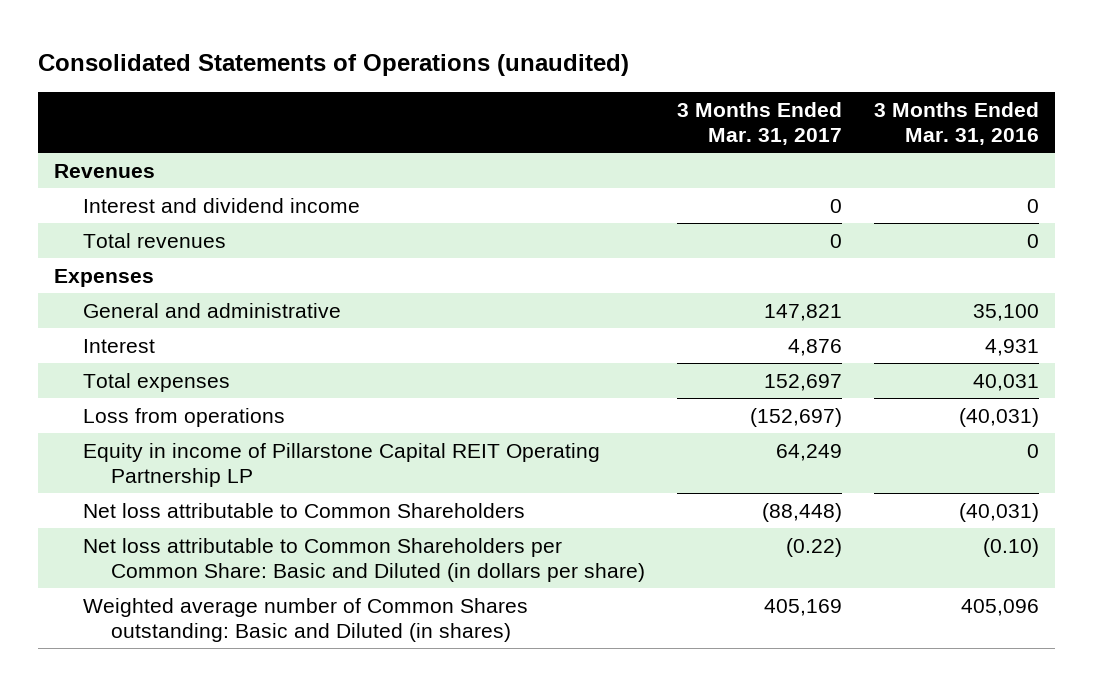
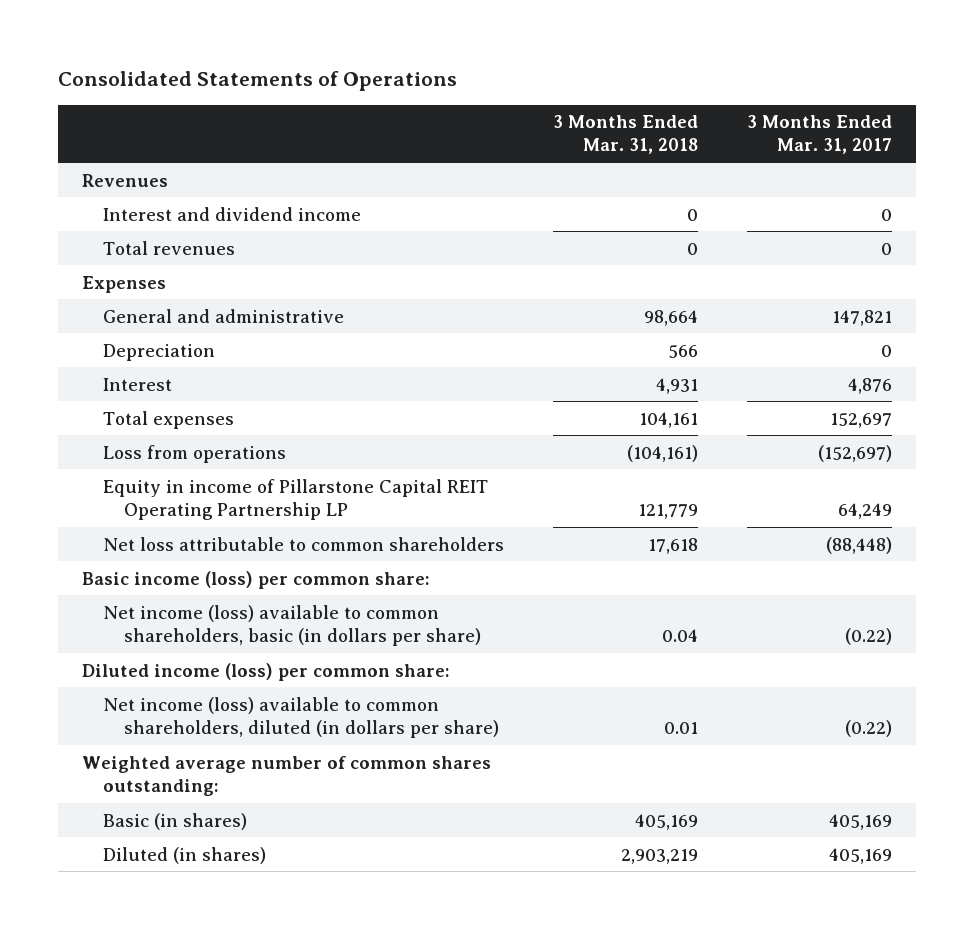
- Consolidated Statements of Operations (unaudited)
+ Consolidated Statements of Operations
- | 3 Months Ended Mar. 31, 2017 | 3 Months Ended Mar. 31, 2016
+ | 3 Months Ended Mar. 31, 2018 | 3 Months Ended Mar. 31, 2017
+ Depreciation | 566 | 0
- Net loss attributable to Common Shareholders | (88,448) | (40,031)
- Net loss attributable to Common Shareholders per Common Share: Basic and Diluted (in dollars per share) | (0.22) | (0.10)
- Weighted average number of Common Shares outstanding: Basic and Diluted (in shares) | 405,169 | 405,096
+ Net loss attributable to common shareholders | 17,618 | (88,448)
+ Basic income (loss) per common share:
+ Net income (loss) available to common shareholders, basic (in dollars per share) | 0.04 | (0.22)
+ Diluted income (loss) per common share:
+ Net income (loss) available to common shareholders, diluted (in dollars per share) | 0.01 | (0.22)
+ Weighted average number of common shares outstanding:
+ Basic (in shares) | 405,169 | 405,169
+ Diluted (in shares) | 2,903,219 | 405,169

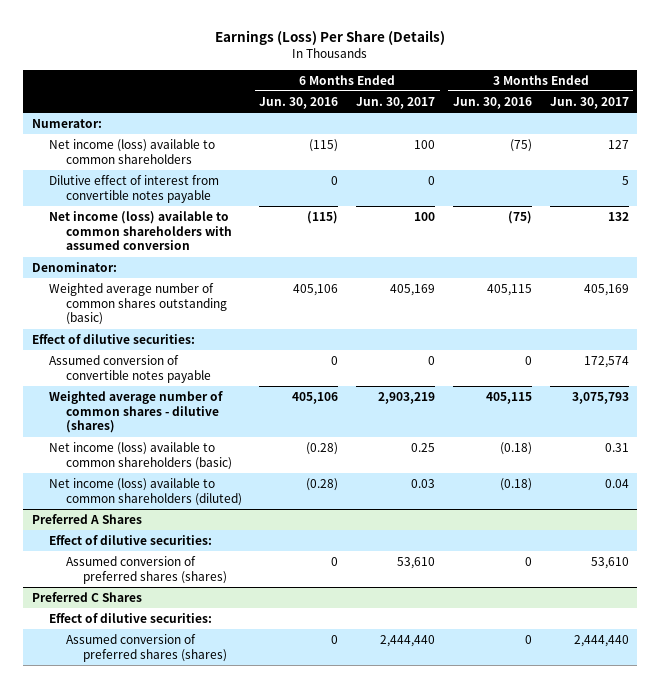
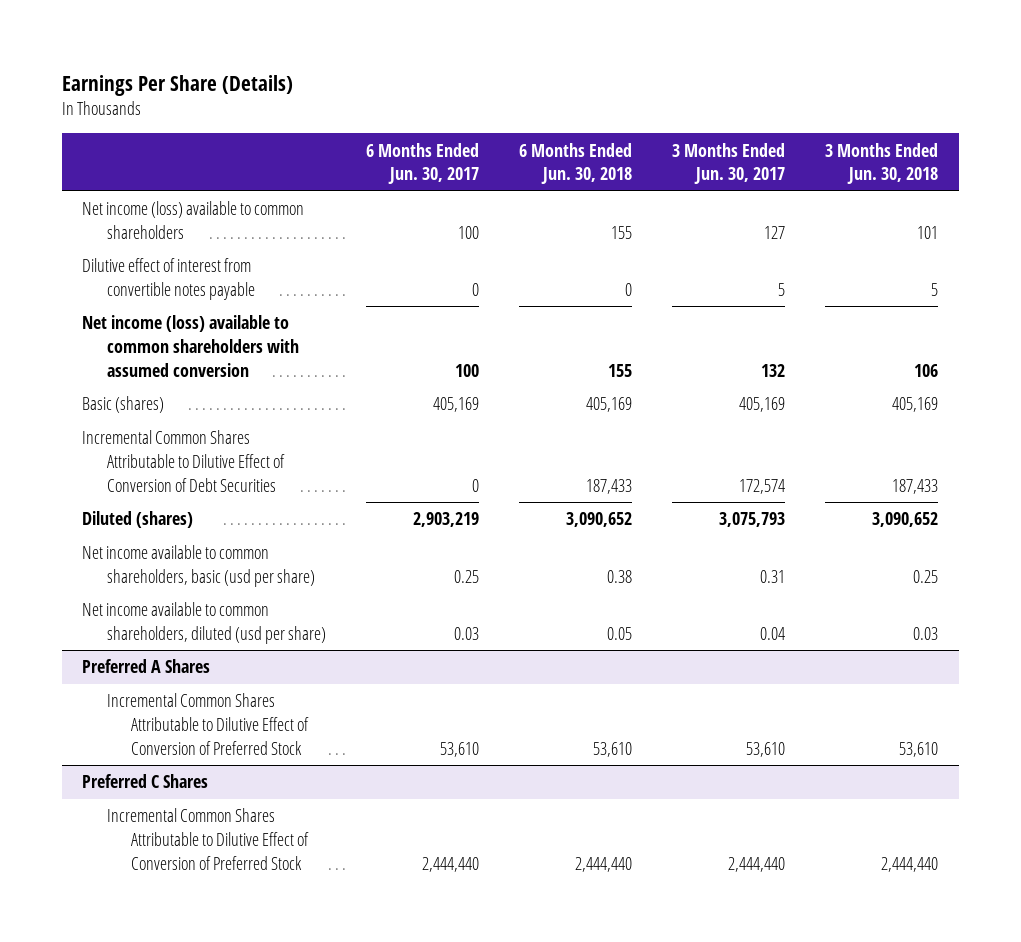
- Earnings (Loss) Per Share (Details)
+ Earnings Per Share (Details)
- | 6 Months Ended Jun. 30, 2016 | 6 Months Ended Jun. 30, 2017 | 3 Months Ended Jun. 30, 2016 | 3 Months Ended Jun. 30, 2017
+ | 6 Months Ended Jun. 30, 2017 | 6 Months Ended Jun. 30, 2018 | 3 Months Ended Jun. 30, 2017 | 3 Months Ended Jun. 30, 2018
- Numerator:
- Denominator:
- Weighted average number of common shares outstanding (basic) | 405,106 | 405,169 | 405,115 | 405,169
- Effect of dilutive securities:
- Assumed conversion of convertible notes payable | 0 | 0 | 0 | 172,574
- Weighted average number of common shares - dilutive (shares) | 405,106 | 2,903,219 | 405,115 | 3,075,793
- Net income (loss) available to common shareholders (basic) | (0.28) | 0.25 | (0.18) | 0.31
- Net income (loss) available to common shareholders (diluted) | (0.28) | 0.03 | (0.18) | 0.04
+ Basic (shares) | 405,169 | 405,169 | 405,169 | 405,169
+ Incremental Common Shares Attributable to Dilutive Effect of Conversion of Debt Securities | 0 | 187,433 | 172,574 | 187,433
+ Diluted (shares) | 2,903,219 | 3,090,652 | 3,075,793 | 3,090,652
+ Net income available to common shareholders, basic (usd per share) | 0.25 | 0.38 | 0.31 | 0.25
+ Net income available to common shareholders, diluted (usd per share) | 0.03 | 0.05 | 0.04 | 0.03
@ Preferred A Shares
- Effect of dilutive securities:
- Assumed conversion of preferred shares (shares) | 0 | 53,610 | 0 | 53,610
+ Incremental Common Shares Attributable to Dilutive Effect of Conversion of Preferred Stock | 53,610 | 53,610 | 53,610 | 53,610
@ Preferred C Shares
- Effect of dilutive securities:
- Assumed conversion of preferred shares (shares) | 0 | 2,444,440 | 0 | 2,444,440
+ Incremental Common Shares Attributable to Dilutive Effect of Conversion of Preferred Stock | 2,444,440 | 2,444,440 | 2,444,440 | 2,444,440

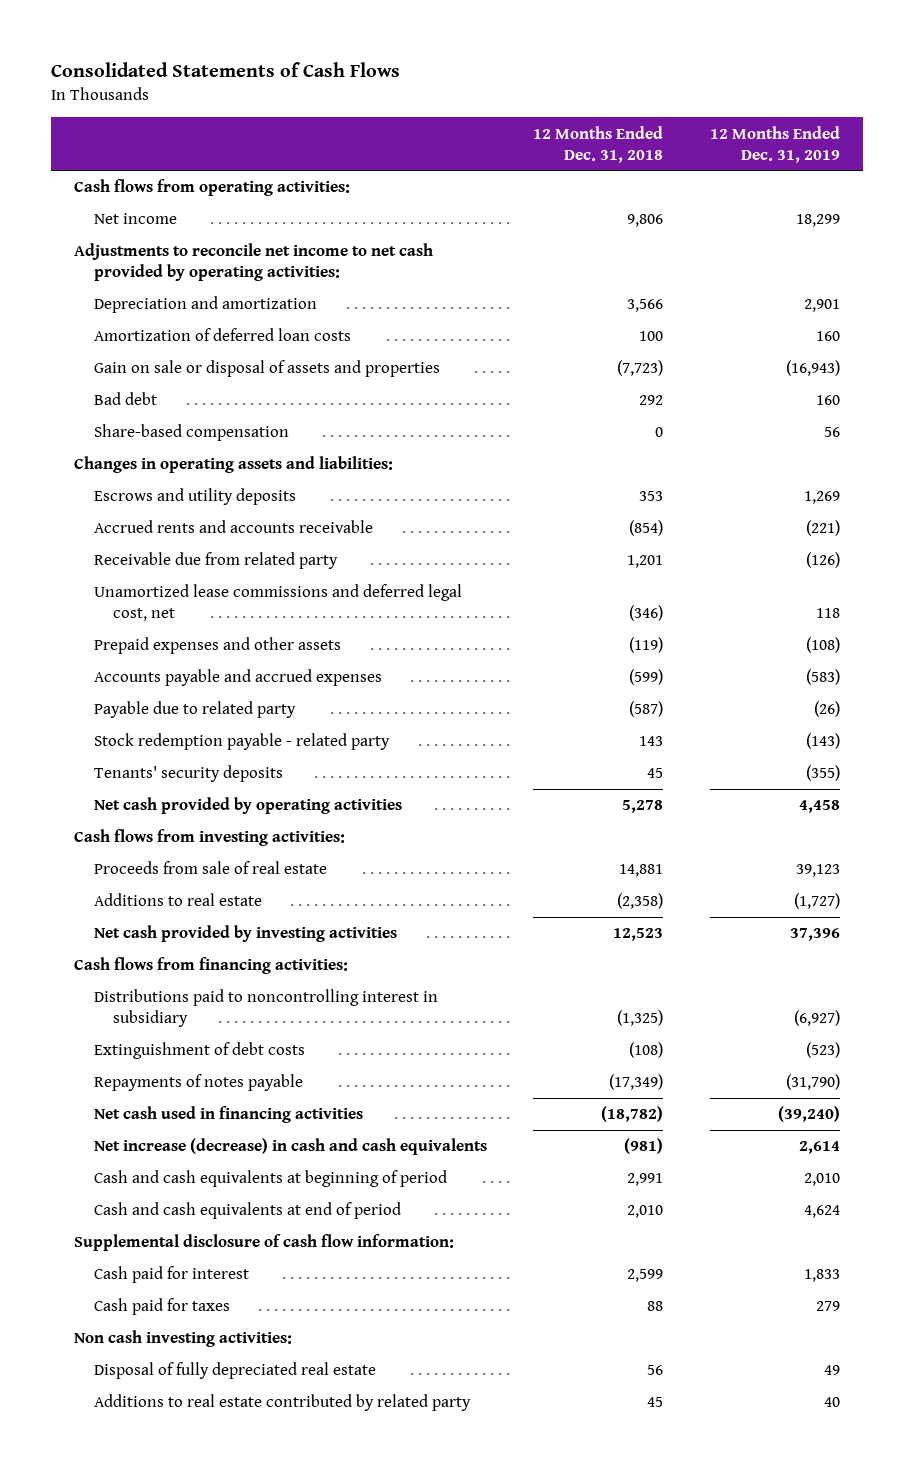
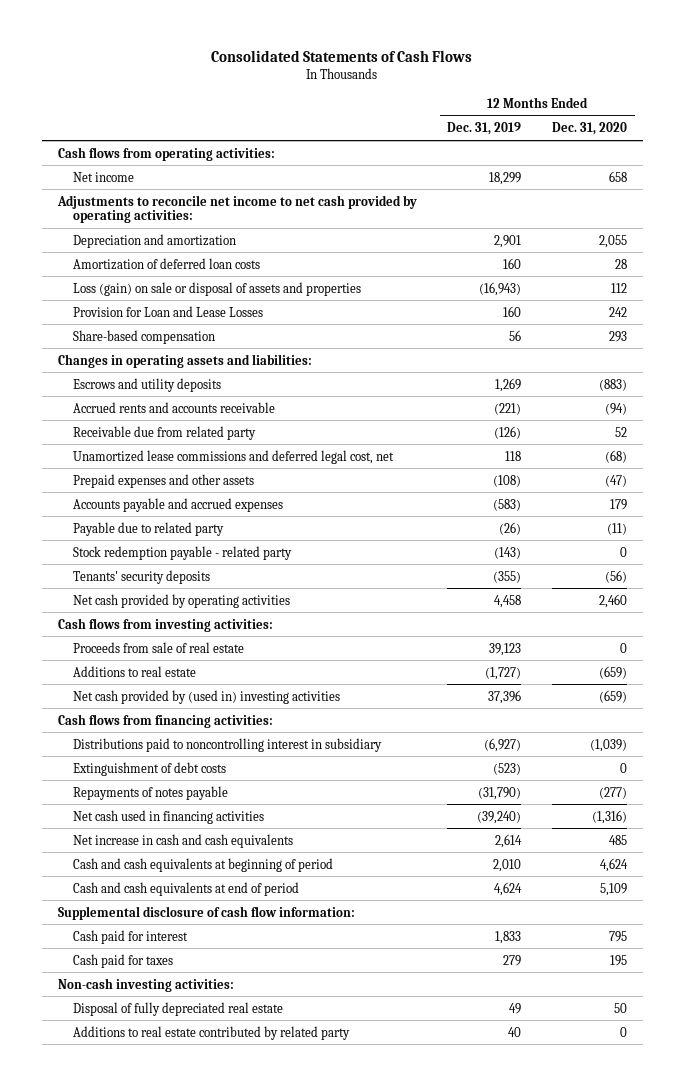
- | 12 Months Ended Dec. 31, 2018 | 12 Months Ended Dec. 31, 2019
+ | 12 Months Ended Dec. 31, 2019 | 12 Months Ended Dec. 31, 2020
- Gain on sale or disposal of assets and properties | (7,723) | (16,943)
- Bad debt | 292 | 160
+ Loss (gain) on sale or disposal of assets and properties | (16,943) | 112
+ Provision for Loan and Lease Losses | 160 | 242
- Net cash provided by investing activities | 12,523 | 37,396
+ Net cash provided by (used in) investing activities | 37,396 | (659)
- Net increase (decrease) in cash and cash equivalents | (981) | 2,614
+ Net increase in cash and cash equivalents | 2,614 | 485
- Non cash investing activities:
+ Non-cash investing activities:

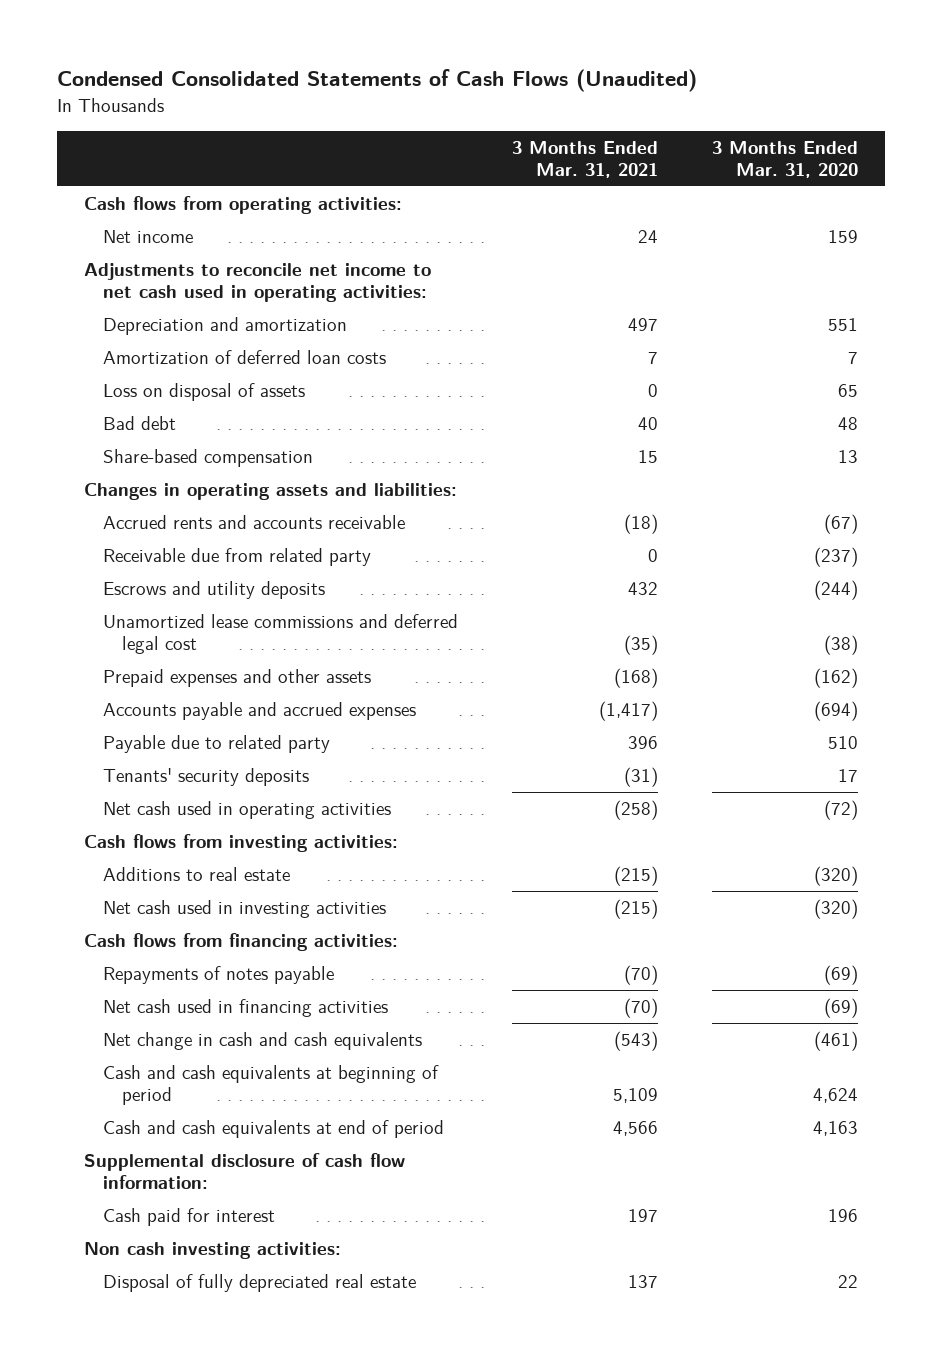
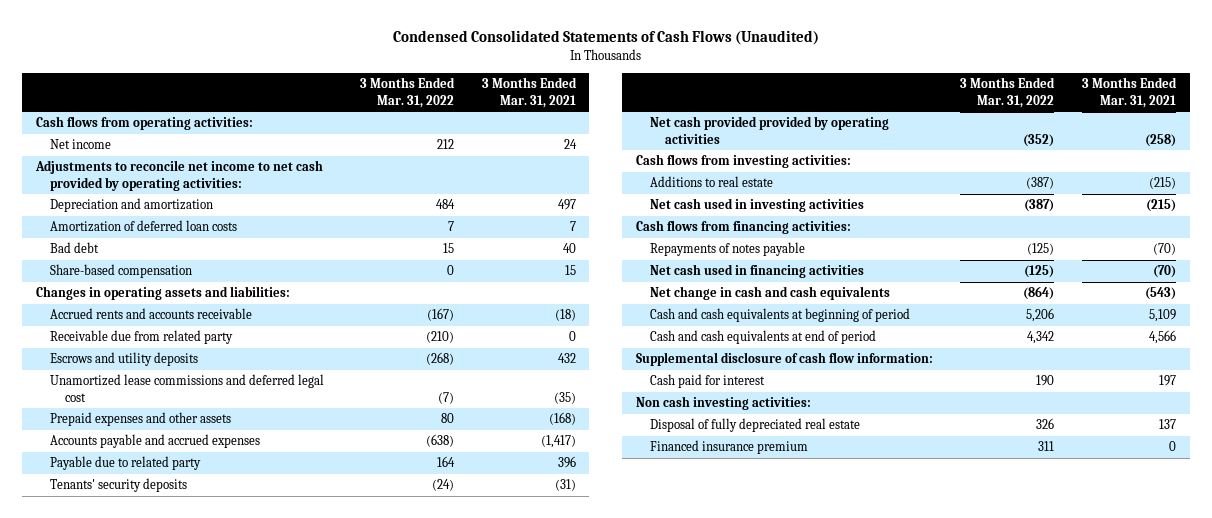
- | 3 Months Ended Mar. 31, 2021 | 3 Months Ended Mar. 31, 2020
+ | 3 Months Ended Mar. 31, 2022 | 3 Months Ended Mar. 31, 2021
- Adjustments to reconcile net income to net cash used in operating activities:
+ Adjustments to reconcile net income to net cash provided by operating activities:
- Loss on disposal of assets | 0 | 65
- Net cash used in operating activities | (258) | (72)
+ Net cash provided provided by operating activities | (352) | (258)
+ Financed insurance premium | 311 | 0

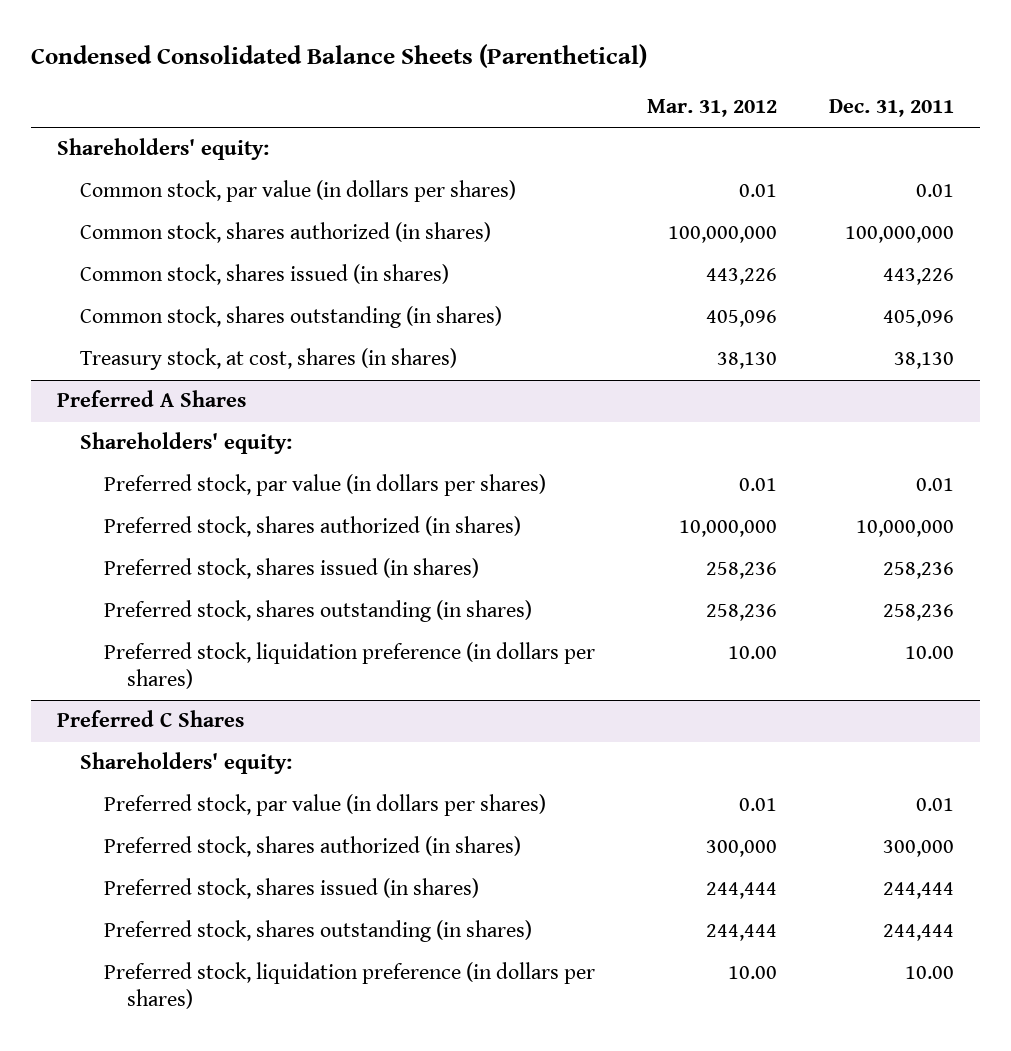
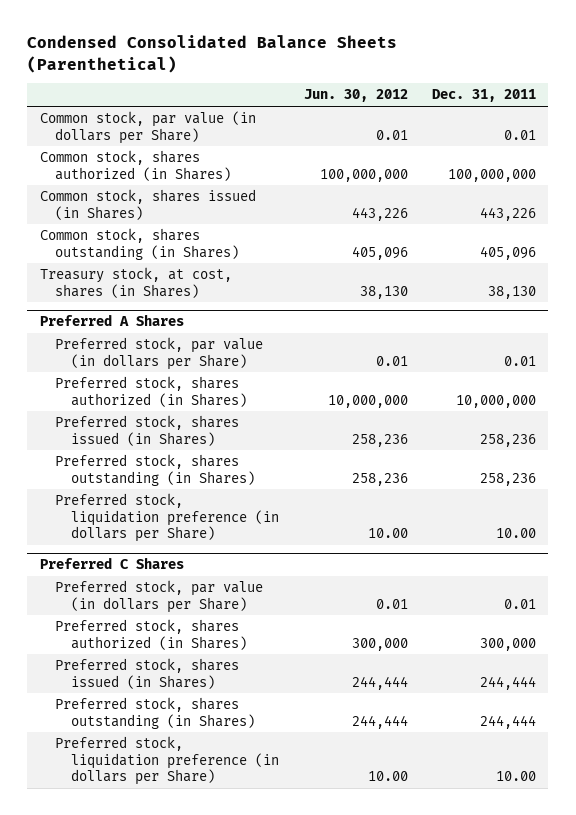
- | Mar. 31, 2012 | Dec. 31, 2011
+ | Jun. 30, 2012 | Dec. 31, 2011
- Shareholders' equity:
- Common stock, par value (in dollars per shares) | 0.01 | 0.01
- Common stock, shares authorized (in shares) | 100,000,000 | 100,000,000
- Common stock, shares issued (in shares) | 443,226 | 443,226
- Common stock, shares outstanding (in shares) | 405,096 | 405,096
- Treasury stock, at cost, shares (in shares) | 38,130 | 38,130
+ Common stock, par value (in dollars per Share) | 0.01 | 0.01
+ Common stock, shares authorized (in Shares) | 100,000,000 | 100,000,000
+ Common stock, shares issued (in Shares) | 443,226 | 443,226
+ Common stock, shares outstanding (in Shares) | 405,096 | 405,096
+ Treasury stock, at cost, shares (in Shares) | 38,130 | 38,130
@ Preferred A Shares
- Shareholders' equity:
- Preferred stock, par value (in dollars per shares) | 0.01 | 0.01
- Preferred stock, shares authorized (in shares) | 10,000,000 | 10,000,000
- Preferred stock, shares issued (in shares) | 258,236 | 258,236
- Preferred stock, shares outstanding (in shares) | 258,236 | 258,236
- Preferred stock, liquidation preference (in dollars per shares) | 10.00 | 10.00
+ Preferred stock, par value (in dollars per Share) | 0.01 | 0.01
+ Preferred stock, shares authorized (in Shares) | 10,000,000 | 10,000,000
+ Preferred stock, shares issued (in Shares) | 258,236 | 258,236
+ Preferred stock, shares outstanding (in Shares) | 258,236 | 258,236
+ Preferred stock, liquidation preference (in dollars per Share) | 10.00 | 10.00
@ Preferred C Shares
- Shareholders' equity:
- Preferred stock, par value (in dollars per shares) | 0.01 | 0.01
- Preferred stock, shares authorized (in shares) | 300,000 | 300,000
- Preferred stock, shares issued (in shares) | 244,444 | 244,444
- Preferred stock, shares outstanding (in shares) | 244,444 | 244,444
- Preferred stock, liquidation preference (in dollars per shares) | 10.00 | 10.00
+ Preferred stock, par value (in dollars per Share) | 0.01 | 0.01
+ Preferred stock, shares authorized (in Shares) | 300,000 | 300,000
+ Preferred stock, shares issued (in Shares) | 244,444 | 244,444
+ Preferred stock, shares outstanding (in Shares) | 244,444 | 244,444
+ Preferred stock, liquidation preference (in dollars per Share) | 10.00 | 10.00

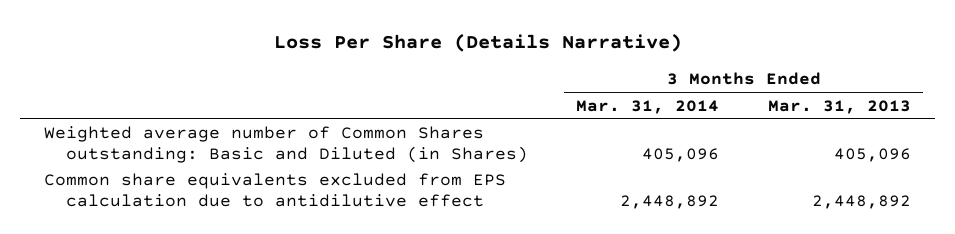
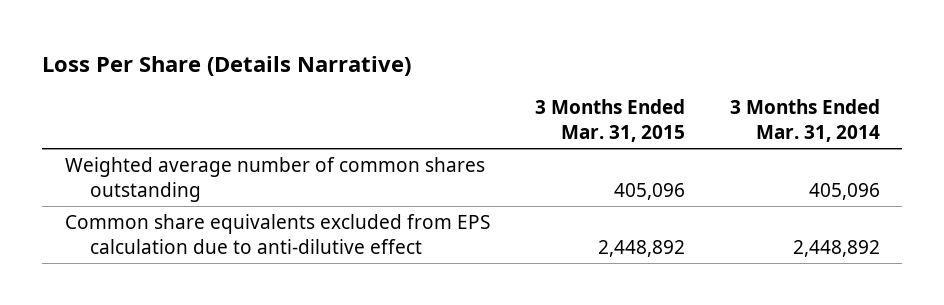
- | 3 Months Ended Mar. 31, 2014 | 3 Months Ended Mar. 31, 2013
+ | 3 Months Ended Mar. 31, 2015 | 3 Months Ended Mar. 31, 2014
- Weighted average number of Common Shares outstanding: Basic and Diluted (in Shares) | 405,096 | 405,096
- Common share equivalents excluded from EPS calculation due to antidilutive effect | 2,448,892 | 2,448,892
+ Weighted average number of common shares outstanding | 405,096 | 405,096
+ Common share equivalents excluded from EPS calculation due to anti-dilutive effect | 2,448,892 | 2,448,892

